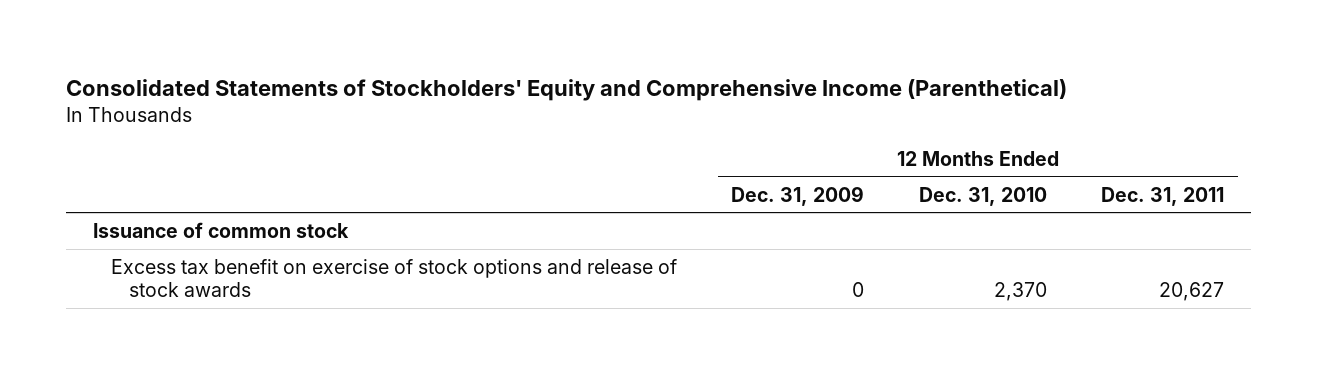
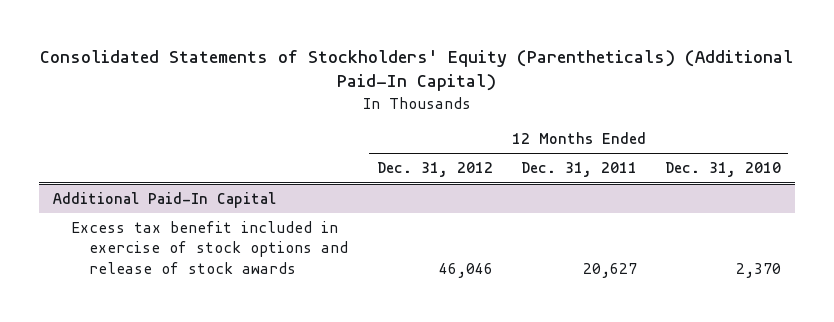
- Consolidated Statements of Stockholders' Equity and Comprehensive Income (Parenthetical)
+ Consolidated Statements of Stockholders' Equity (Parentheticals) (Additional Paid-In Capital)
- | 12 Months Ended Dec. 31, 2009 | 12 Months Ended Dec. 31, 2010 | 12 Months Ended Dec. 31, 2011
+ | 12 Months Ended Dec. 31, 2012 | 12 Months Ended Dec. 31, 2011 | 12 Months Ended Dec. 31, 2010
- Issuance of common stock
- Excess tax benefit on exercise of stock options and release of stock awards | 0 | 2,370 | 20,627
+ Additional Paid-In Capital
+ Excess tax benefit included in exercise of stock options and release of stock awards | 46,046 | 20,627 | 2,370

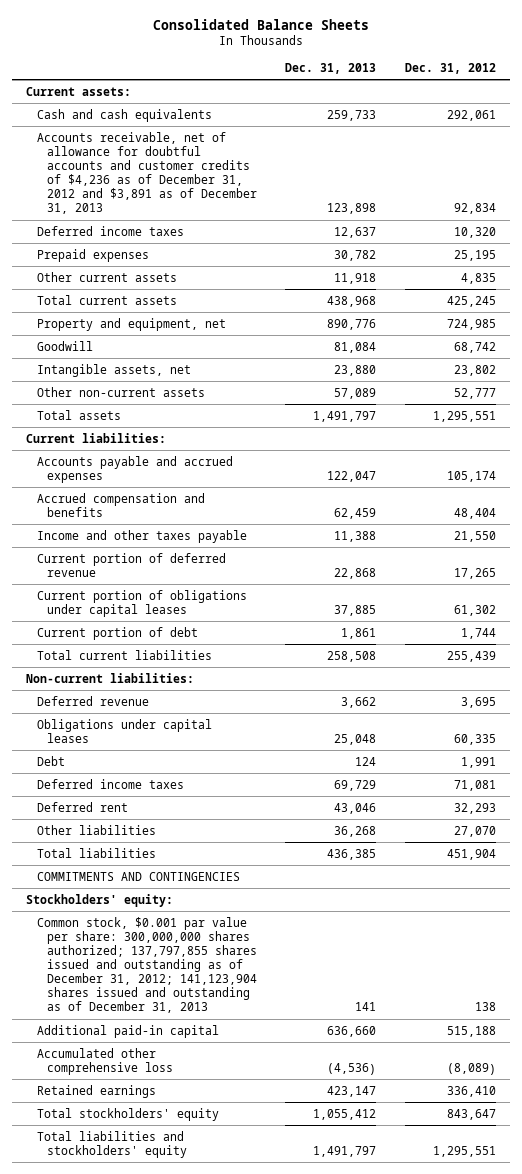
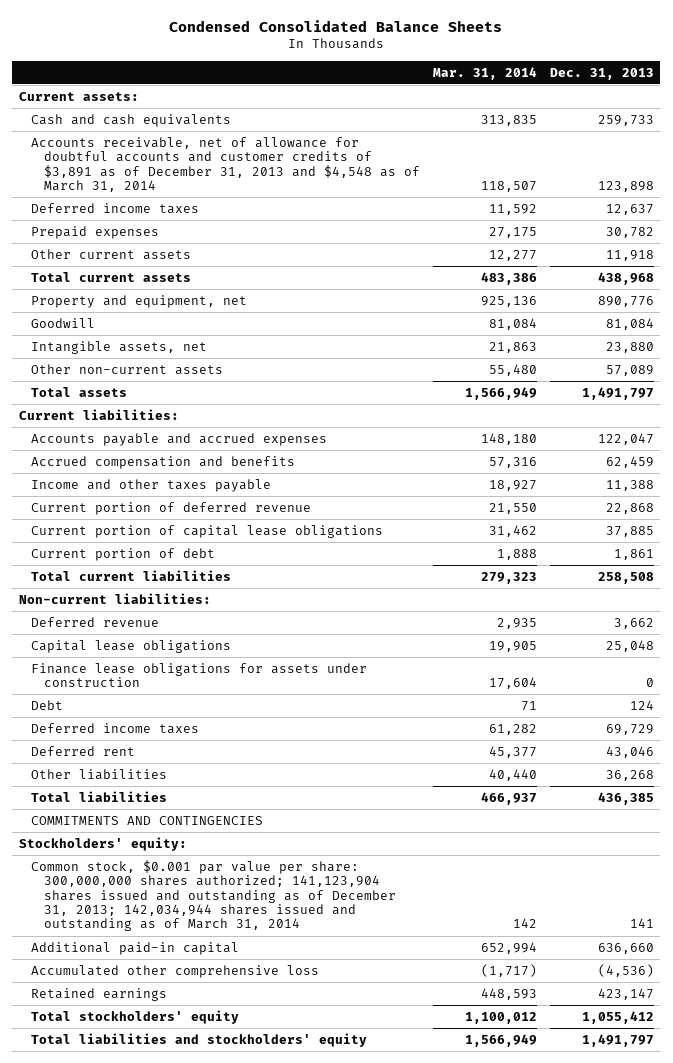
- Consolidated Balance Sheets
+ Condensed Consolidated Balance Sheets
- | Dec. 31, 2013 | Dec. 31, 2012
+ | Mar. 31, 2014 | Dec. 31, 2013
- Accounts receivable, net of allowance for doubtful accounts and customer credits of $4,236 as of December 31, 2012 and $3,891 as of December 31, 2013 | 123,898 | 92,834
+ Accounts receivable, net of allowance for doubtful accounts and customer credits of $3,891 as of December 31, 2013 and $4,548 as of March 31, 2014 | 118,507 | 123,898
- Current portion of obligations under capital leases | 37,885 | 61,302
+ Current portion of capital lease obligations | 31,462 | 37,885
- Obligations under capital leases | 25,048 | 60,335
+ Capital lease obligations | 19,905 | 25,048
+ Finance lease obligations for assets under construction | 17,604 | 0
- Common stock, $0.001 par value per share: 300,000,000 shares authorized; 137,797,855 shares issued and outstanding as of December 31, 2012; 141,123,904 shares issued and outstanding as of December 31, 2013 | 141 | 138
+ Common stock, $0.001 par value per share: 300,000,000 shares authorized; 141,123,904 shares issued and outstanding as of December 31, 2013; 142,034,944 shares issued and outstanding as of March 31, 2014 | 142 | 141

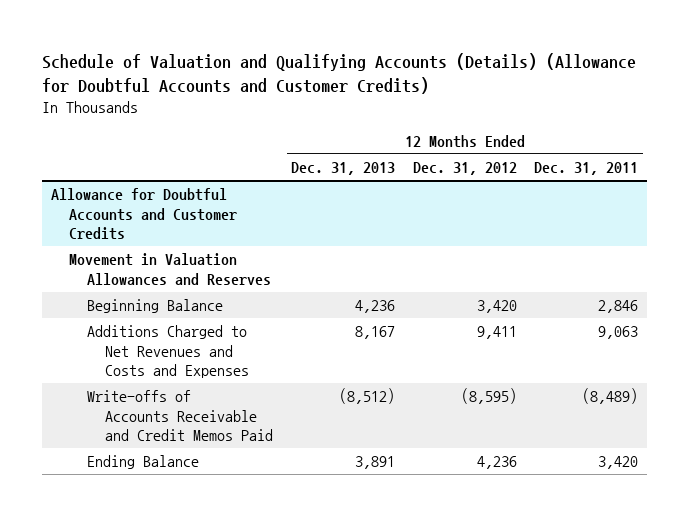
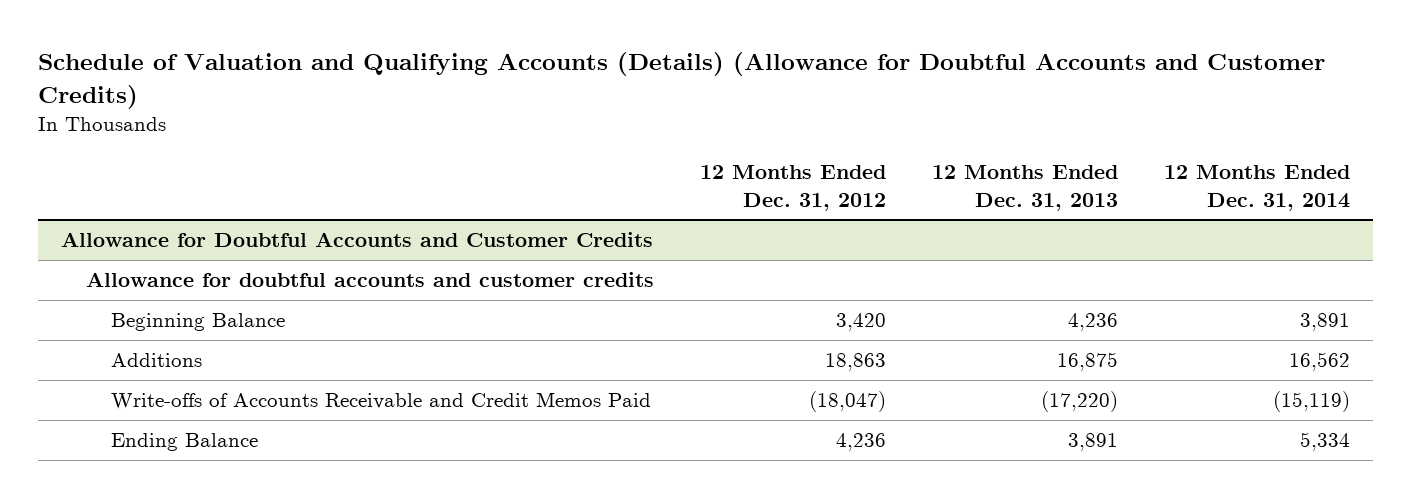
- | 12 Months Ended Dec. 31, 2013 | 12 Months Ended Dec. 31, 2012 | 12 Months Ended Dec. 31, 2011
+ | 12 Months Ended Dec. 31, 2012 | 12 Months Ended Dec. 31, 2013 | 12 Months Ended Dec. 31, 2014
@ Allowance for Doubtful Accounts and Customer Credits
- Movement in Valuation Allowances and Reserves
+ Allowance for doubtful accounts and customer credits
- Additions Charged to Net Revenues and Costs and Expenses | 8,167 | 9,411 | 9,063
- Write-offs of Accounts Receivable and Credit Memos Paid | (8,512) | (8,595) | (8,489)
+ Additions | 18,863 | 16,875 | 16,562
+ Write-offs of Accounts Receivable and Credit Memos Paid | (18,047) | (17,220) | (15,119)

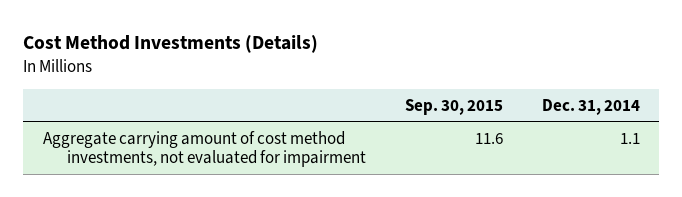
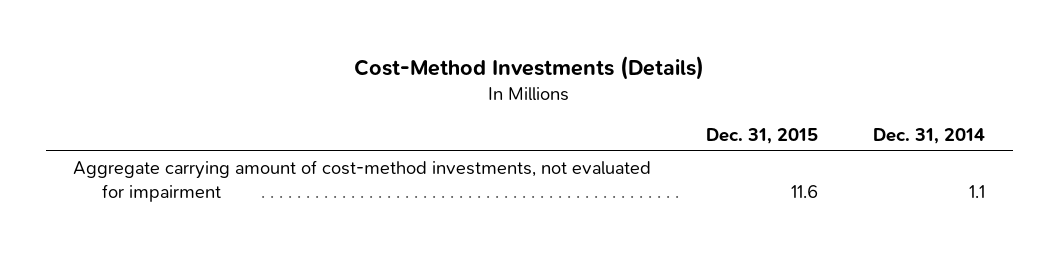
- Cost Method Investments (Details)
+ Cost-Method Investments (Details)
- | Sep. 30, 2015 | Dec. 31, 2014
+ | Dec. 31, 2015 | Dec. 31, 2014
- Aggregate carrying amount of cost method investments, not evaluated for impairment | 11.6 | 1.1
+ Aggregate carrying amount of cost-method investments, not evaluated for impairment | 11.6 | 1.1

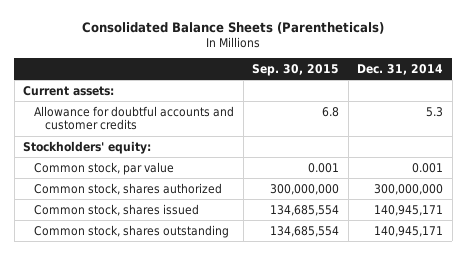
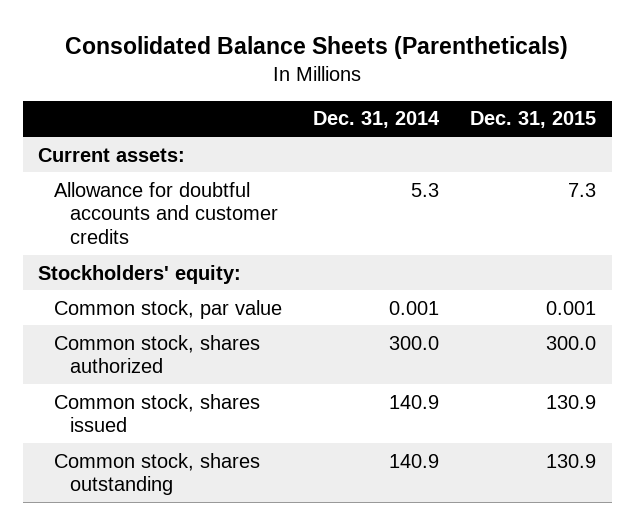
- | Sep. 30, 2015 | Dec. 31, 2014
+ | Dec. 31, 2014 | Dec. 31, 2015
- Common stock, shares authorized | 300,000,000 | 300,000,000
- Common stock, shares issued | 134,685,554 | 140,945,171
- Common stock, shares outstanding | 134,685,554 | 140,945,171
+ Common stock, shares authorized | 300.0 | 300.0
+ Common stock, shares issued | 140.9 | 130.9
+ Common stock, shares outstanding | 140.9 | 130.9

